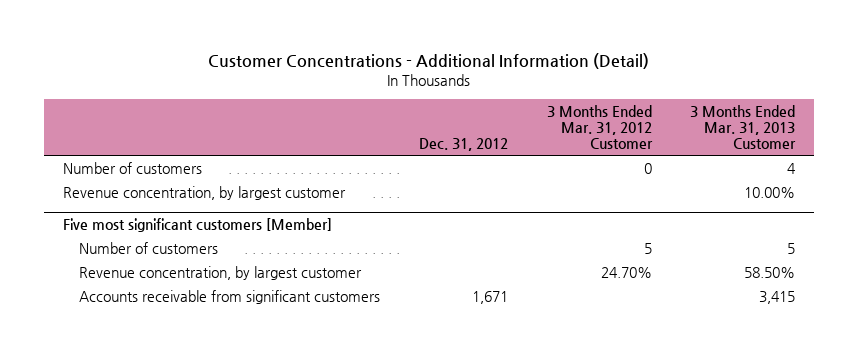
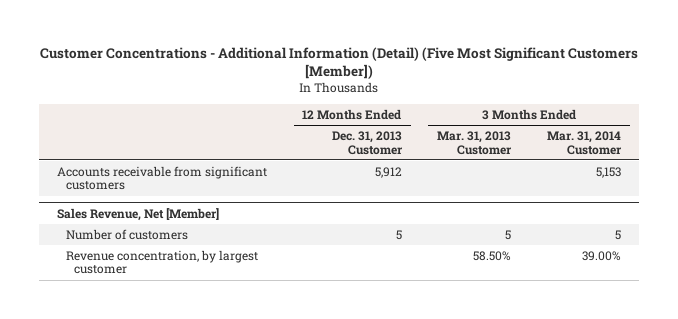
- Customer Concentrations - Additional Information (Detail)
+ Customer Concentrations - Additional Information (Detail) (Five Most Significant Customers [Member])
- | Dec. 31, 2012 | 3 Months Ended Mar. 31, 2012 Customer | 3 Months Ended Mar. 31, 2013 Customer
+ | 12 Months Ended Dec. 31, 2013 Customer | 3 Months Ended Mar. 31, 2013 Customer | 3 Months Ended Mar. 31, 2014 Customer
- Number of customers | | 0 | 4
- Revenue concentration, by largest customer | | | 10.00%
- Five most significant customers [Member]
+ Accounts receivable from significant customers | 5,912 | | 5,153
+ Sales Revenue, Net [Member]
- Accounts receivable from significant customers | 1,671 | | 3,415

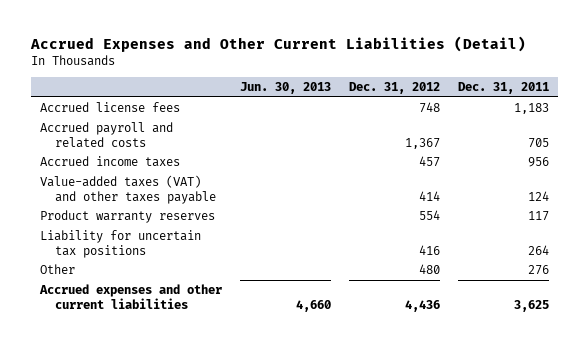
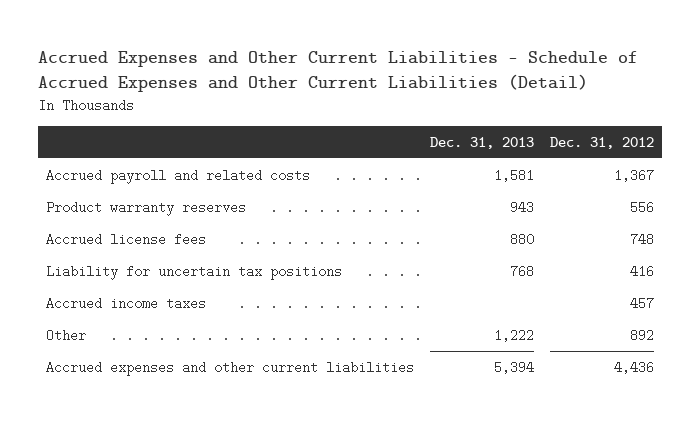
- Accrued Expenses and Other Current Liabilities (Detail)
+ Accrued Expenses and Other Current Liabilities - Schedule of Accrued Expenses and Other Current Liabilities (Detail)
- | Jun. 30, 2013 | Dec. 31, 2012 | Dec. 31, 2011
+ | Dec. 31, 2013 | Dec. 31, 2012
- Value-added taxes (VAT) and other taxes payable | | 414 | 124
- Product warranty reserves | | 554 | 117
+ Product warranty reserves | 943 | 556
moved down: Accrued license fees | 880 | 748
- Other | | 480 | 276
moved down: Accrued income taxes | | 457
+ Other | 1,222 | 892

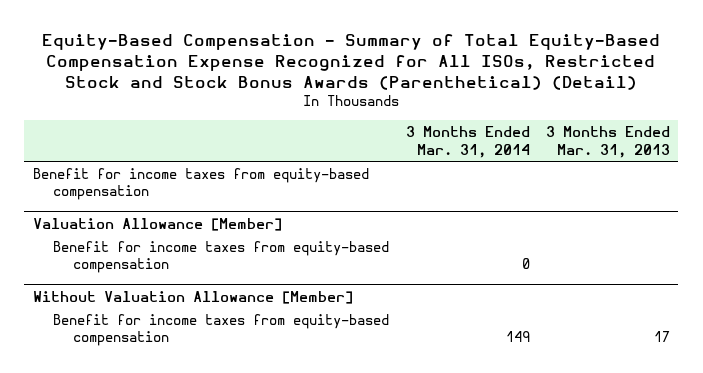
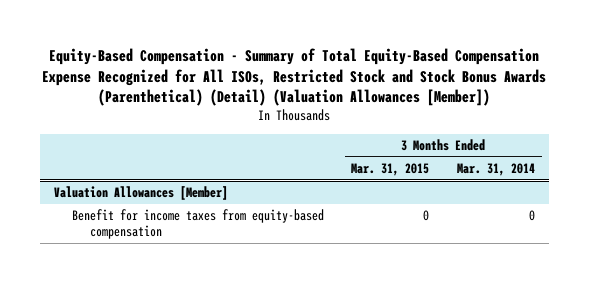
- Equity-Based Compensation - Summary of Total Equity-Based Compensation Expense Recognized for All ISOs, Restricted Stock and Stock Bonus Awards (Parenthetical) (Detail)
+ Equity-Based Compensation - Summary of Total Equity-Based Compensation Expense Recognized for All ISOs, Restricted Stock and Stock Bonus Awards (Parenthetical) (Detail) (Valuation Allowances [Member])
- | 3 Months Ended Mar. 31, 2014 | 3 Months Ended Mar. 31, 2013
+ | 3 Months Ended Mar. 31, 2015 | 3 Months Ended Mar. 31, 2014
- Benefit for income taxes from equity-based compensation
- Valuation Allowance [Member]
+ Valuation Allowances [Member]
- Without Valuation Allowance [Member]
- Benefit for income taxes from equity-based compensation | 149 | 17

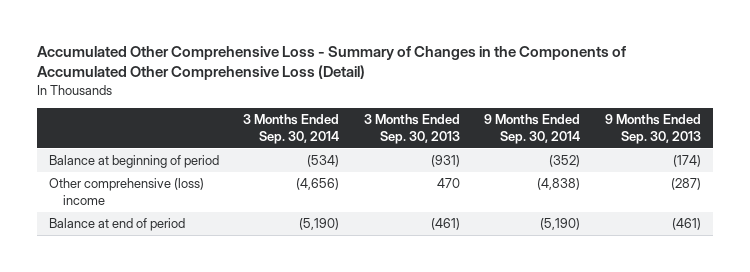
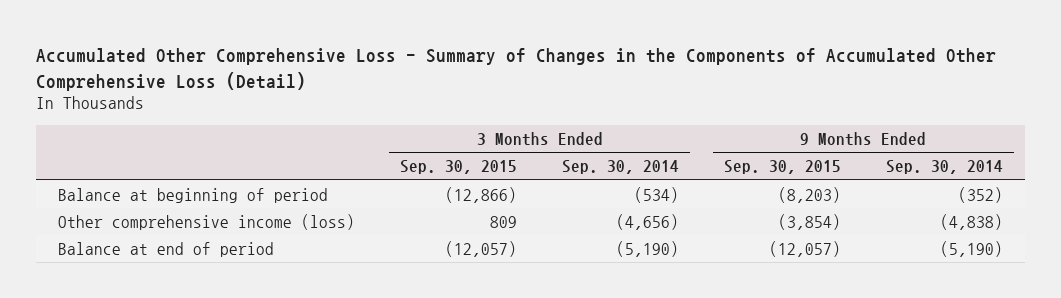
- | 3 Months Ended Sep. 30, 2014 | 3 Months Ended Sep. 30, 2013 | 9 Months Ended Sep. 30, 2014 | 9 Months Ended Sep. 30, 2013
+ | 3 Months Ended Sep. 30, 2015 | 3 Months Ended Sep. 30, 2014 | 9 Months Ended Sep. 30, 2015 | 9 Months Ended Sep. 30, 2014
- Other comprehensive (loss) income | (4,656) | 470 | (4,838) | (287)
+ Other comprehensive income (loss) | 809 | (4,656) | (3,854) | (4,838)

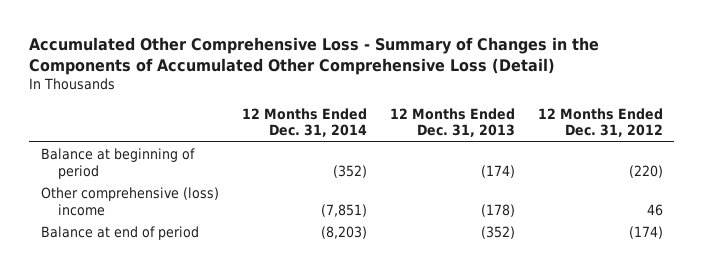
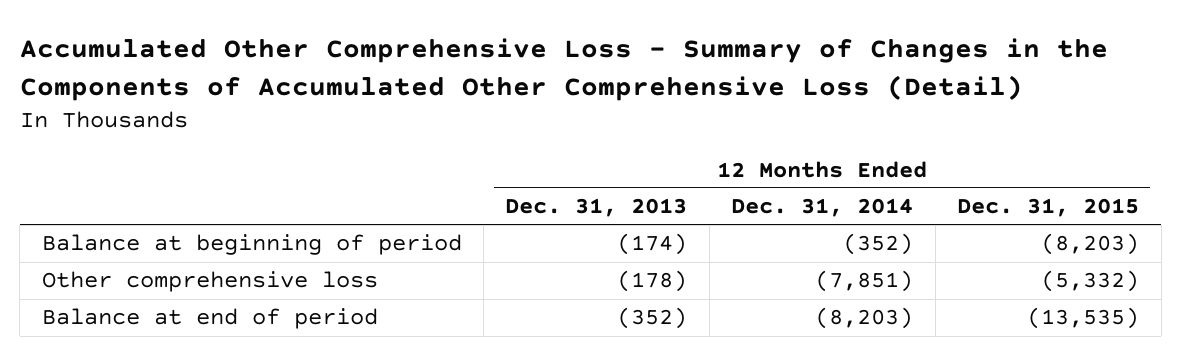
- | 12 Months Ended Dec. 31, 2014 | 12 Months Ended Dec. 31, 2013 | 12 Months Ended Dec. 31, 2012
+ | 12 Months Ended Dec. 31, 2013 | 12 Months Ended Dec. 31, 2014 | 12 Months Ended Dec. 31, 2015
- Other comprehensive (loss) income | (7,851) | (178) | 46
+ Other comprehensive loss | (178) | (7,851) | (5,332)

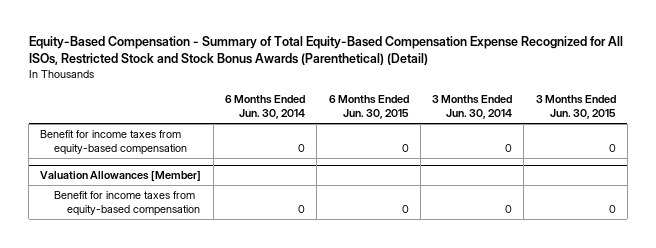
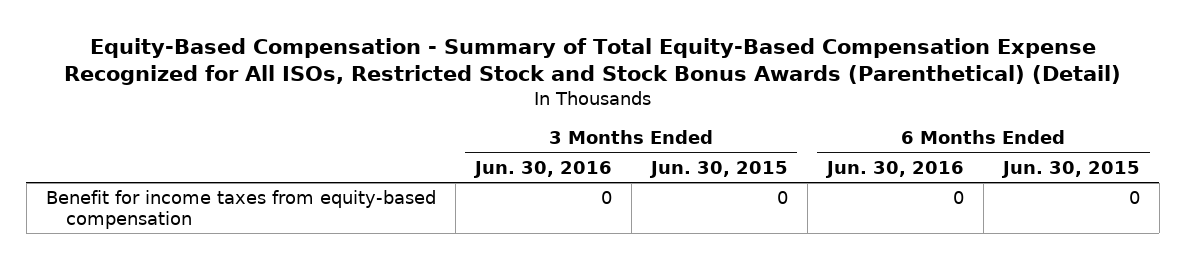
- | 6 Months Ended Jun. 30, 2014 | 6 Months Ended Jun. 30, 2015 | 3 Months Ended Jun. 30, 2014 | 3 Months Ended Jun. 30, 2015
+ | 3 Months Ended Jun. 30, 2016 | 3 Months Ended Jun. 30, 2015 | 6 Months Ended Jun. 30, 2016 | 6 Months Ended Jun. 30, 2015
- Valuation Allowances [Member]
- Benefit for income taxes from equity-based compensation | 0 | 0 | 0 | 0

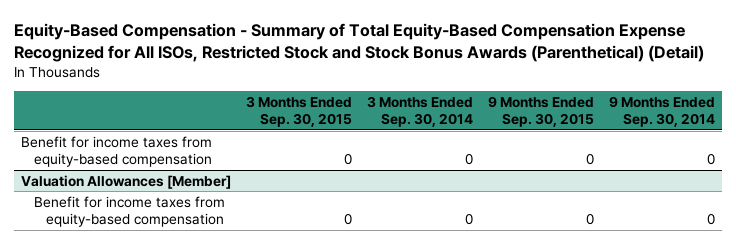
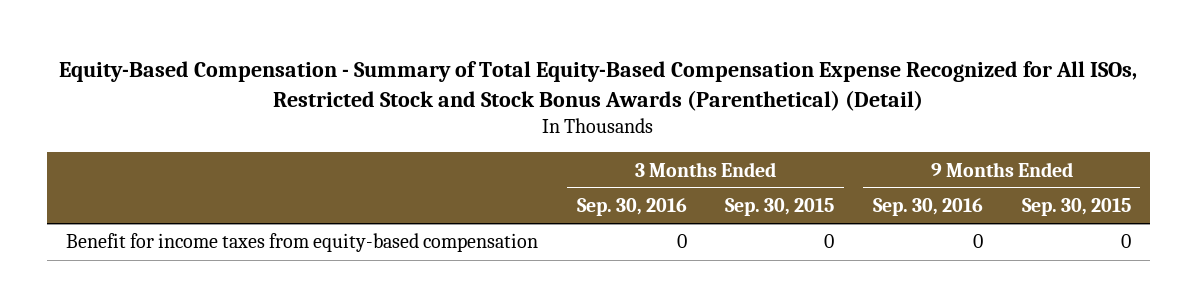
- | 3 Months Ended Sep. 30, 2015 | 3 Months Ended Sep. 30, 2014 | 9 Months Ended Sep. 30, 2015 | 9 Months Ended Sep. 30, 2014
+ | 3 Months Ended Sep. 30, 2016 | 3 Months Ended Sep. 30, 2015 | 9 Months Ended Sep. 30, 2016 | 9 Months Ended Sep. 30, 2015
- Valuation Allowances [Member]
- Benefit for income taxes from equity-based compensation | 0 | 0 | 0 | 0

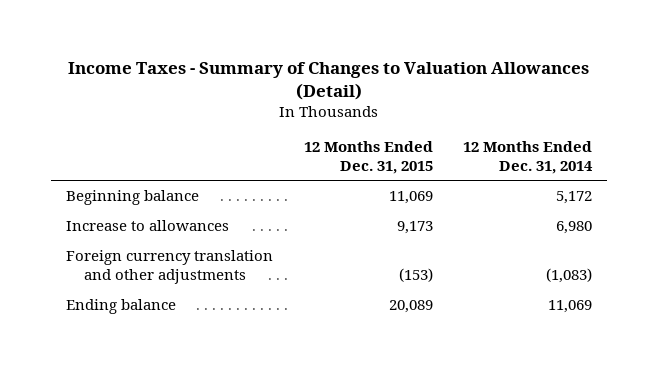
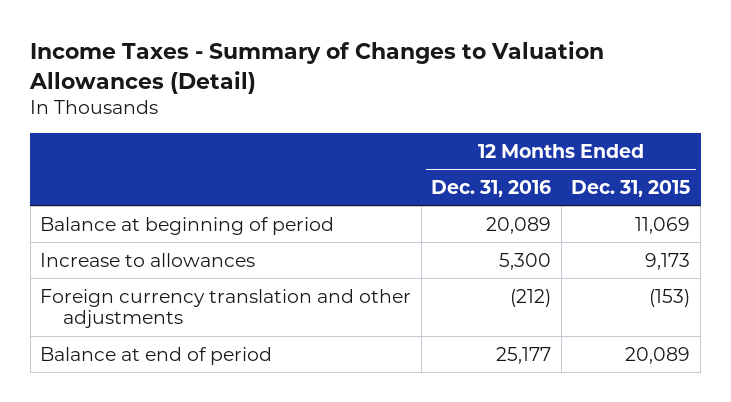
- | 12 Months Ended Dec. 31, 2015 | 12 Months Ended Dec. 31, 2014
+ | 12 Months Ended Dec. 31, 2016 | 12 Months Ended Dec. 31, 2015
- Beginning balance | 11,069 | 5,172
+ Balance at beginning of period | 20,089 | 11,069
- Ending balance | 20,089 | 11,069
+ Balance at end of period | 25,177 | 20,089

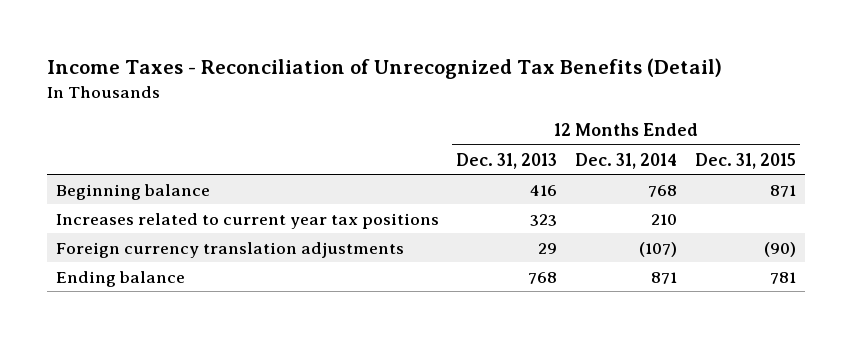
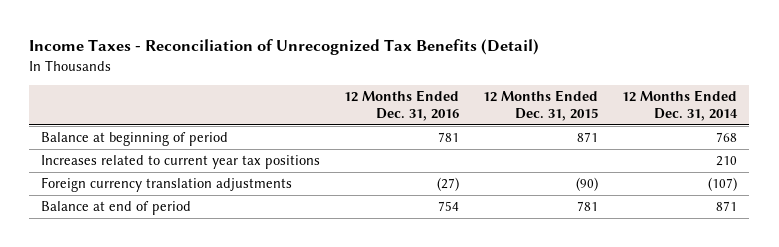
- | 12 Months Ended Dec. 31, 2013 | 12 Months Ended Dec. 31, 2014 | 12 Months Ended Dec. 31, 2015
+ | 12 Months Ended Dec. 31, 2016 | 12 Months Ended Dec. 31, 2015 | 12 Months Ended Dec. 31, 2014
- Beginning balance | 416 | 768 | 871
+ Balance at beginning of period | 781 | 871 | 768
- Ending balance | 768 | 871 | 781
+ Balance at end of period | 754 | 781 | 871

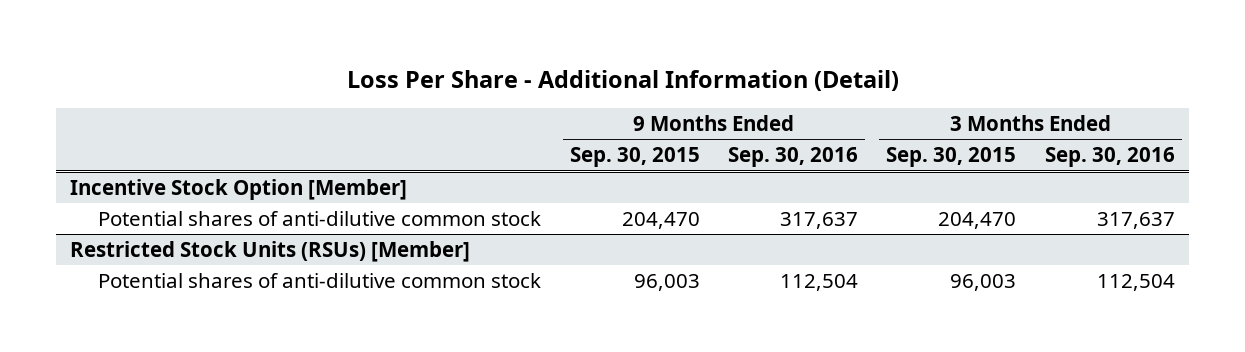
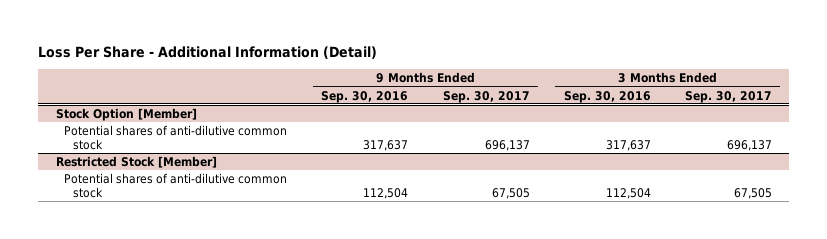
- | 9 Months Ended Sep. 30, 2015 | 9 Months Ended Sep. 30, 2016 | 3 Months Ended Sep. 30, 2015 | 3 Months Ended Sep. 30, 2016
+ | 9 Months Ended Sep. 30, 2016 | 9 Months Ended Sep. 30, 2017 | 3 Months Ended Sep. 30, 2016 | 3 Months Ended Sep. 30, 2017
- Incentive Stock Option [Member]
+ Stock Option [Member]
- Restricted Stock Units (RSUs) [Member]
+ Restricted Stock [Member]

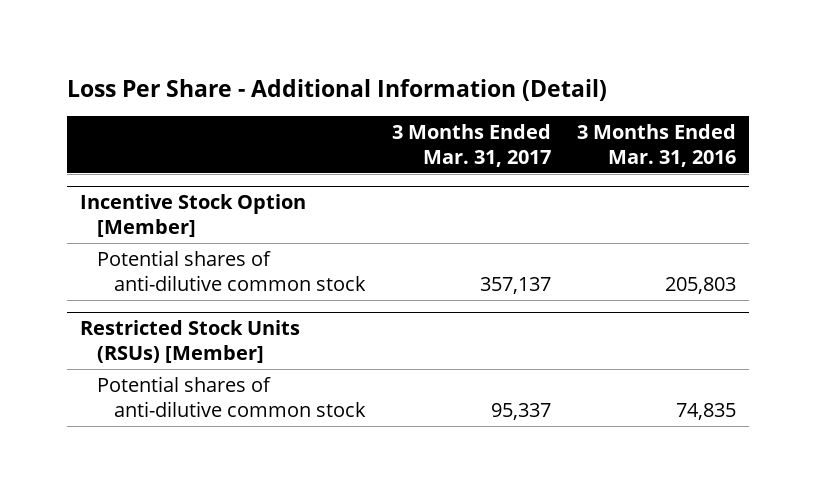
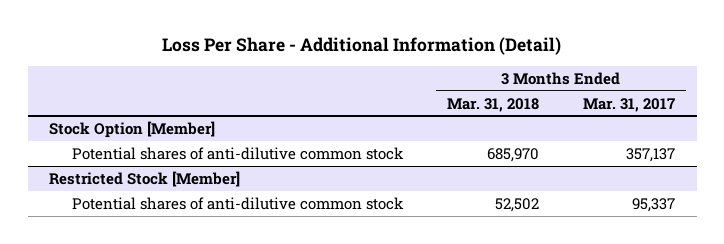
- | 3 Months Ended Mar. 31, 2017 | 3 Months Ended Mar. 31, 2016
+ | 3 Months Ended Mar. 31, 2018 | 3 Months Ended Mar. 31, 2017
- Incentive Stock Option [Member]
+ Stock Option [Member]
- Restricted Stock Units (RSUs) [Member]
+ Restricted Stock [Member]

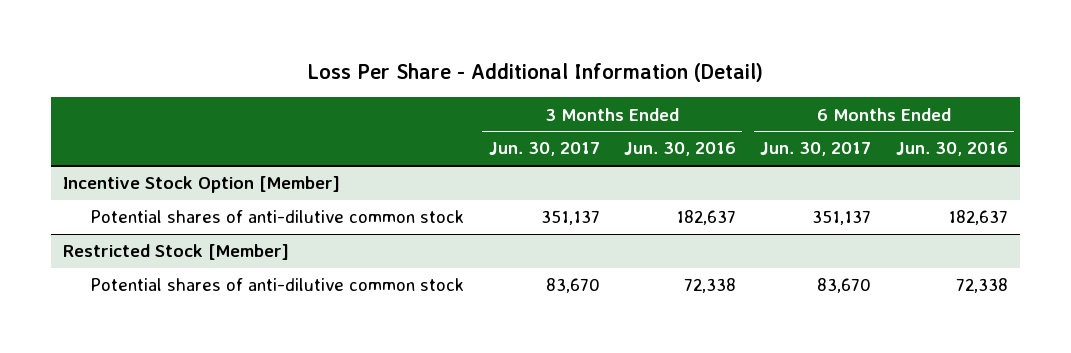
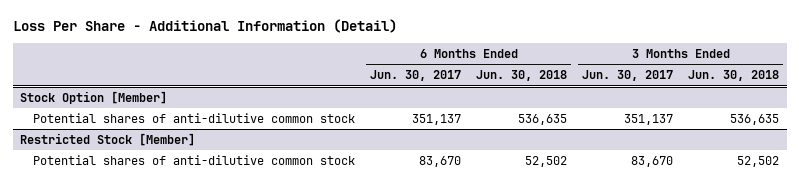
- | 3 Months Ended Jun. 30, 2017 | 3 Months Ended Jun. 30, 2016 | 6 Months Ended Jun. 30, 2017 | 6 Months Ended Jun. 30, 2016
+ | 6 Months Ended Jun. 30, 2017 | 6 Months Ended Jun. 30, 2018 | 3 Months Ended Jun. 30, 2017 | 3 Months Ended Jun. 30, 2018
- Incentive Stock Option [Member]
+ Stock Option [Member]

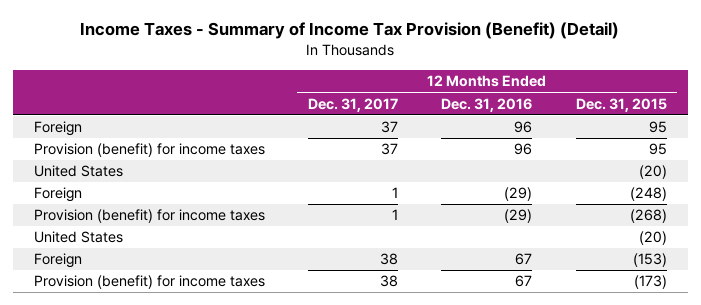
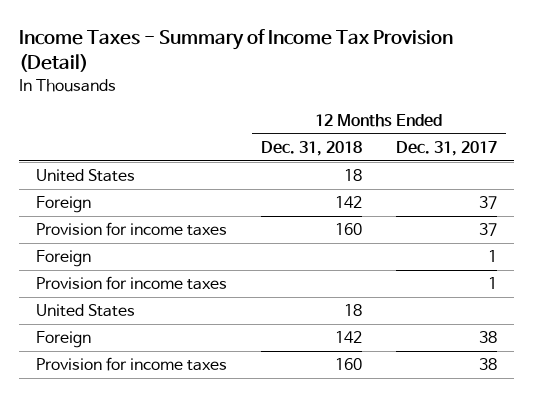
- Income Taxes - Summary of Income Tax Provision (Benefit) (Detail)
+ Income Taxes - Summary of Income Tax Provision (Detail)
- | 12 Months Ended Dec. 31, 2017 | 12 Months Ended Dec. 31, 2016 | 12 Months Ended Dec. 31, 2015
+ | 12 Months Ended Dec. 31, 2018 | 12 Months Ended Dec. 31, 2017
- Provision (benefit) for income taxes | 37 | 96 | 95
moved down: Foreign | 142 | 37
+ Provision for income taxes | 160 | 37
- Provision (benefit) for income taxes | 1 | (29) | (268)
+ Provision for income taxes | | 1
- Provision (benefit) for income taxes | 38 | 67 | (173)
+ Provision for income taxes | 160 | 38

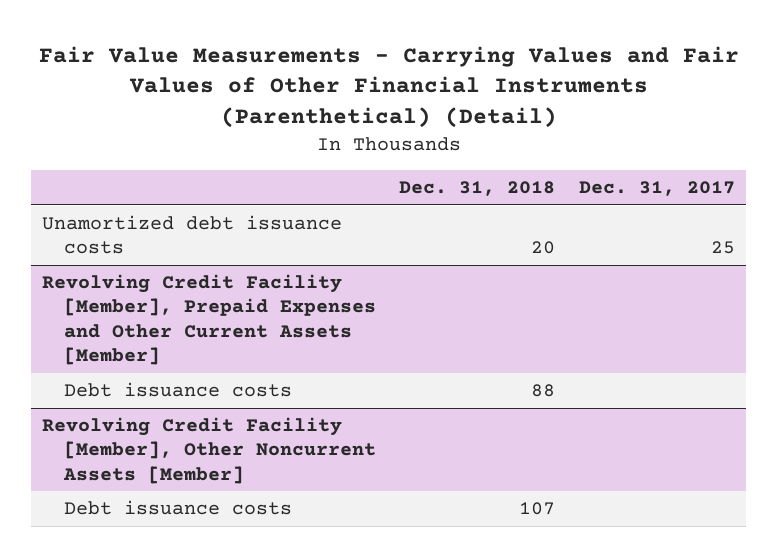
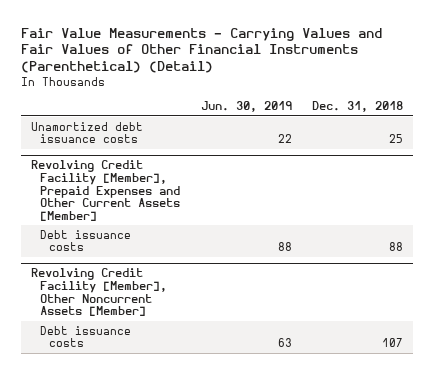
- | Dec. 31, 2018 | Dec. 31, 2017
+ | Jun. 30, 2019 | Dec. 31, 2018
- Unamortized debt issuance costs | 20 | 25
+ Unamortized debt issuance costs | 22 | 25

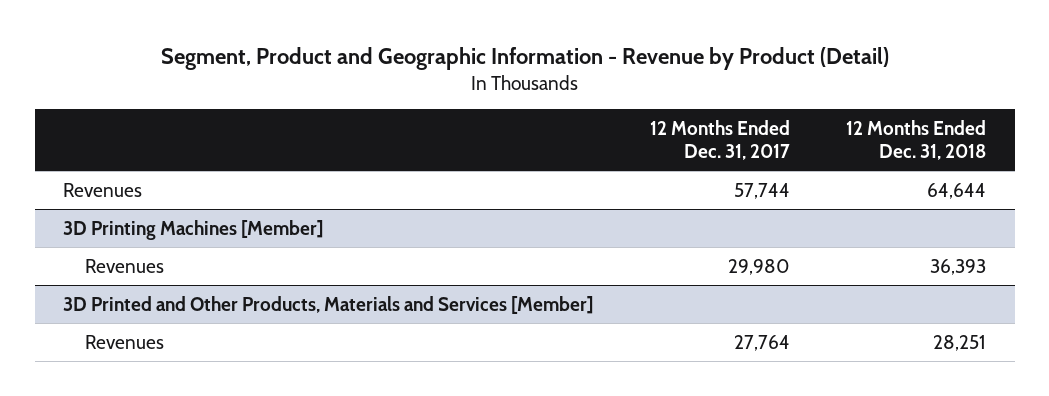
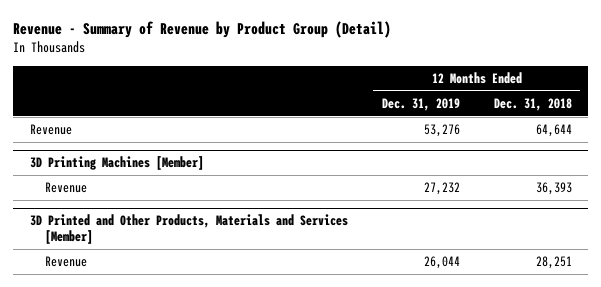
- Segment, Product and Geographic Information - Revenue by Product (Detail)
+ Revenue - Summary of Revenue by Product Group (Detail)
- | 12 Months Ended Dec. 31, 2017 | 12 Months Ended Dec. 31, 2018
+ | 12 Months Ended Dec. 31, 2019 | 12 Months Ended Dec. 31, 2018
- Revenues | 57,744 | 64,644
+ Revenue | 53,276 | 64,644
@ 3D Printing Machines [Member]
- Revenues | 29,980 | 36,393
+ Revenue | 27,232 | 36,393
@ 3D Printed and Other Products, Materials and Services [Member]
- Revenues | 27,764 | 28,251
+ Revenue | 26,044 | 28,251

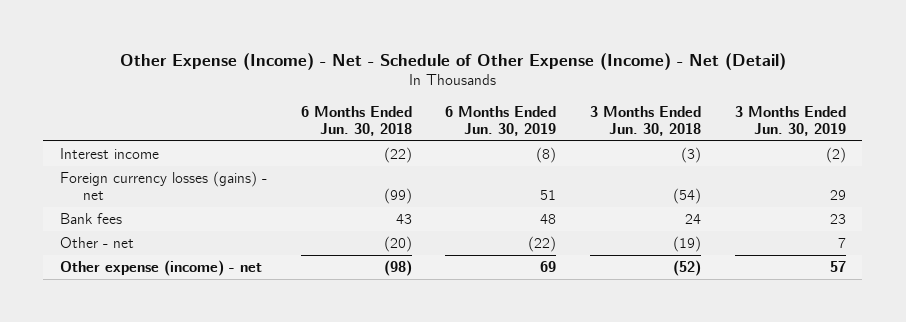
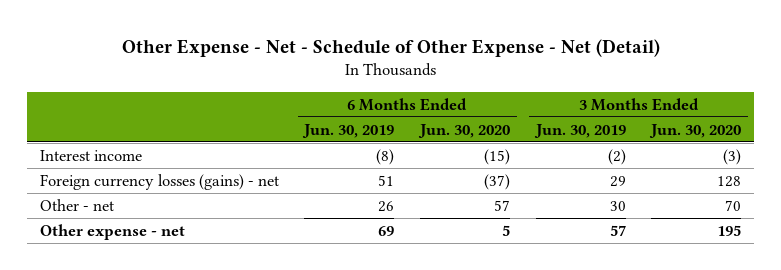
- Other Expense (Income) - Net - Schedule of Other Expense (Income) - Net (Detail)
+ Other Expense - Net - Schedule of Other Expense - Net (Detail)
- | 6 Months Ended Jun. 30, 2018 | 6 Months Ended Jun. 30, 2019 | 3 Months Ended Jun. 30, 2018 | 3 Months Ended Jun. 30, 2019
+ | 6 Months Ended Jun. 30, 2019 | 6 Months Ended Jun. 30, 2020 | 3 Months Ended Jun. 30, 2019 | 3 Months Ended Jun. 30, 2020
- Bank fees | 43 | 48 | 24 | 23
- Other - net | (20) | (22) | (19) | 7
- Other expense (income) - net | (98) | 69 | (52) | 57
+ Other - net | 26 | 57 | 30 | 70
+ Other expense - net | 69 | 5 | 57 | 195

